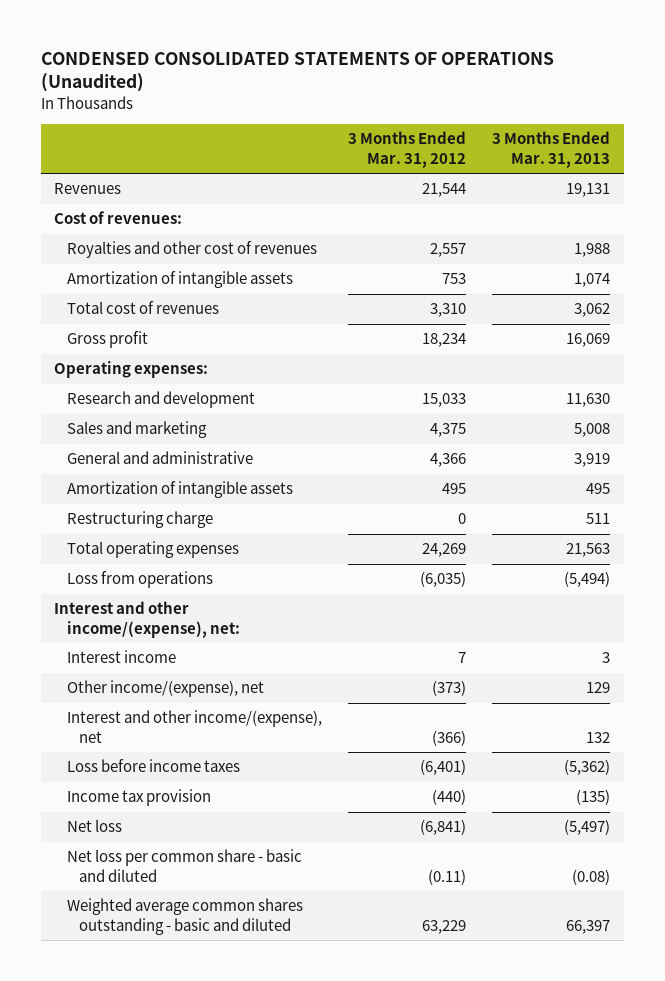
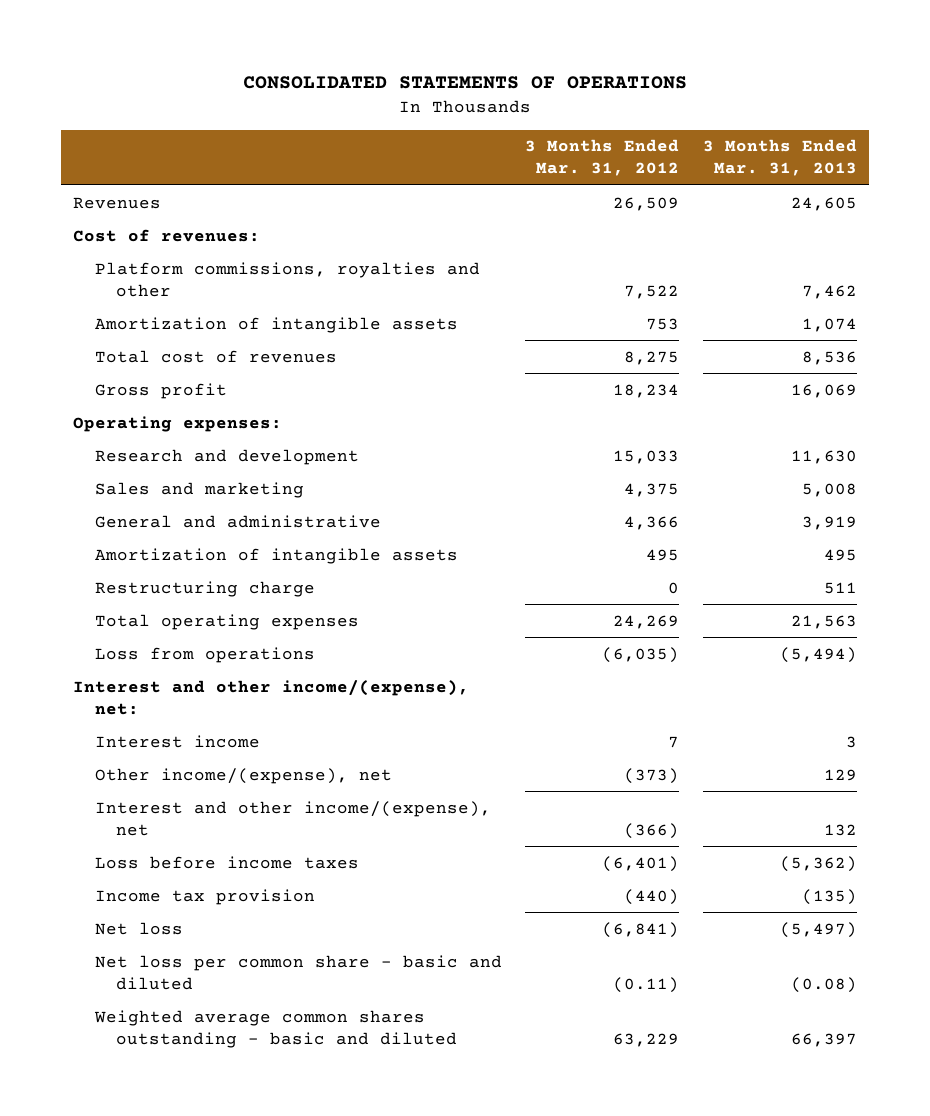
- CONDENSED CONSOLIDATED STATEMENTS OF OPERATIONS (Unaudited)
+ CONSOLIDATED STATEMENTS OF OPERATIONS
- Revenues | 21,544 | 19,131
+ Revenues | 26,509 | 24,605
- Royalties and other cost of revenues | 2,557 | 1,988
+ Platform commissions, royalties and other | 7,522 | 7,462
- Total cost of revenues | 3,310 | 3,062
+ Total cost of revenues | 8,275 | 8,536

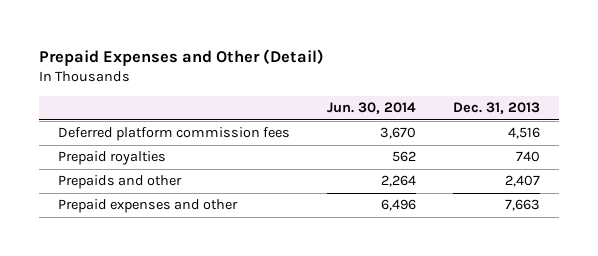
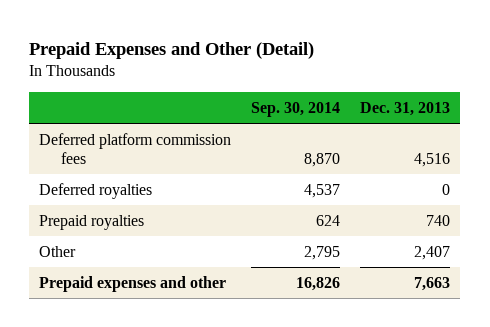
- | Jun. 30, 2014 | Dec. 31, 2013
+ | Sep. 30, 2014 | Dec. 31, 2013
+ Deferred royalties | 4,537 | 0
- Prepaids and other | 2,264 | 2,407
+ Other | 2,795 | 2,407

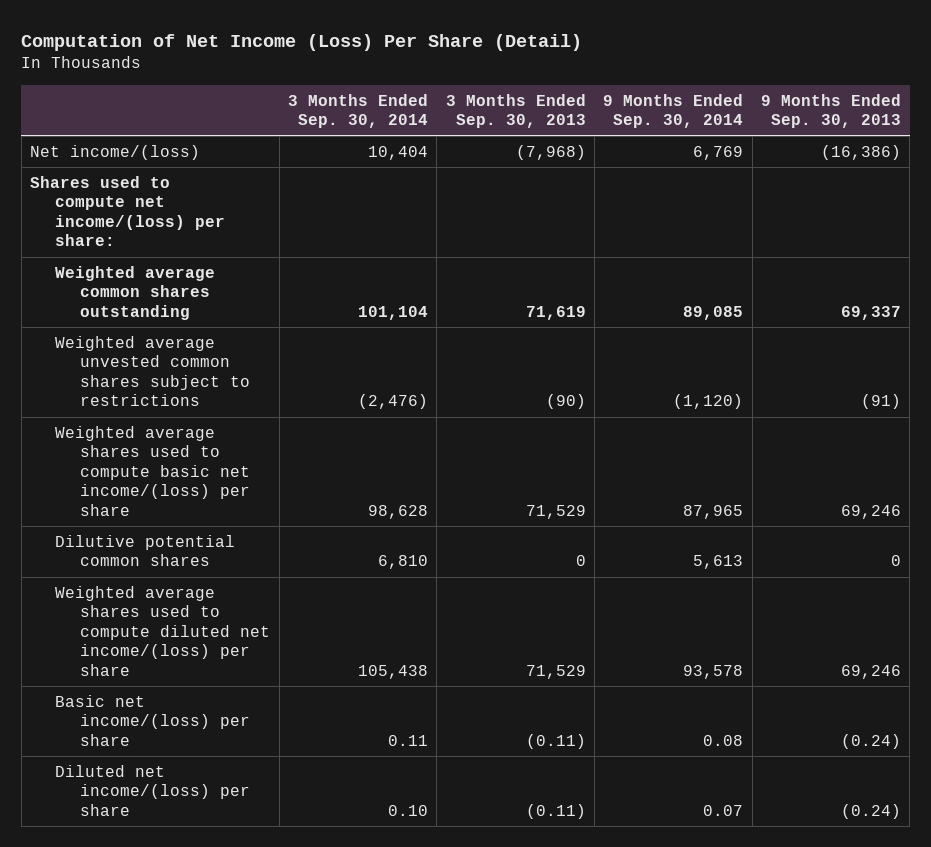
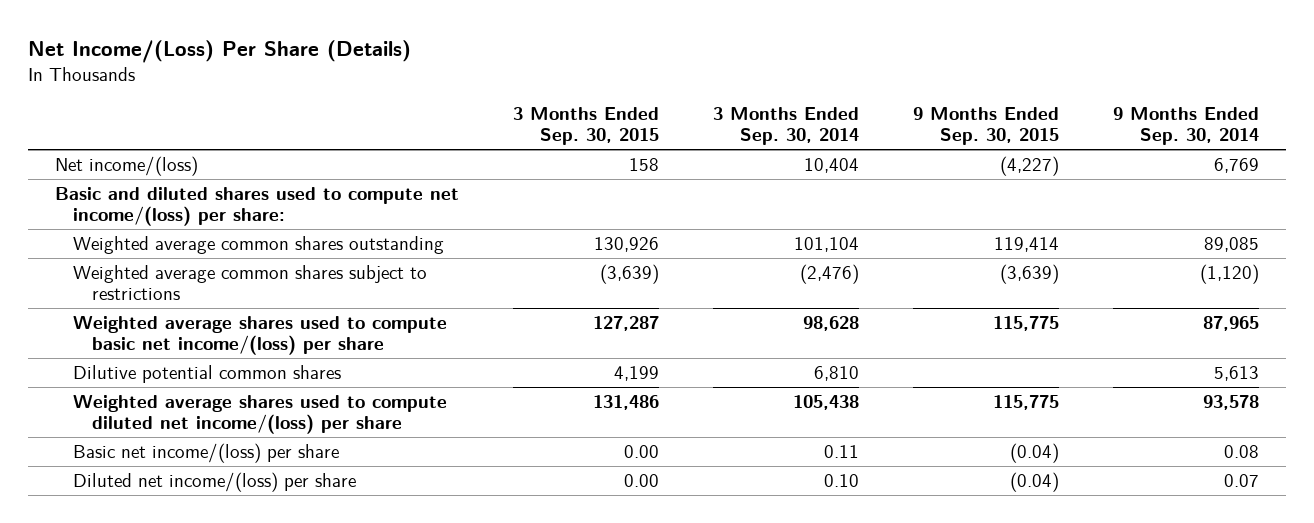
- Computation of Net Income (Loss) Per Share (Detail)
+ Net Income/(Loss) Per Share (Details)
- | 3 Months Ended Sep. 30, 2014 | 3 Months Ended Sep. 30, 2013 | 9 Months Ended Sep. 30, 2014 | 9 Months Ended Sep. 30, 2013
+ | 3 Months Ended Sep. 30, 2015 | 3 Months Ended Sep. 30, 2014 | 9 Months Ended Sep. 30, 2015 | 9 Months Ended Sep. 30, 2014
- Shares used to compute net income/(loss) per share:
+ Basic and diluted shares used to compute net income/(loss) per share:
- Weighted average unvested common shares subject to restrictions | (2,476) | (90) | (1,120) | (91)
+ Weighted average common shares subject to restrictions | (3,639) | (2,476) | (3,639) | (1,120)

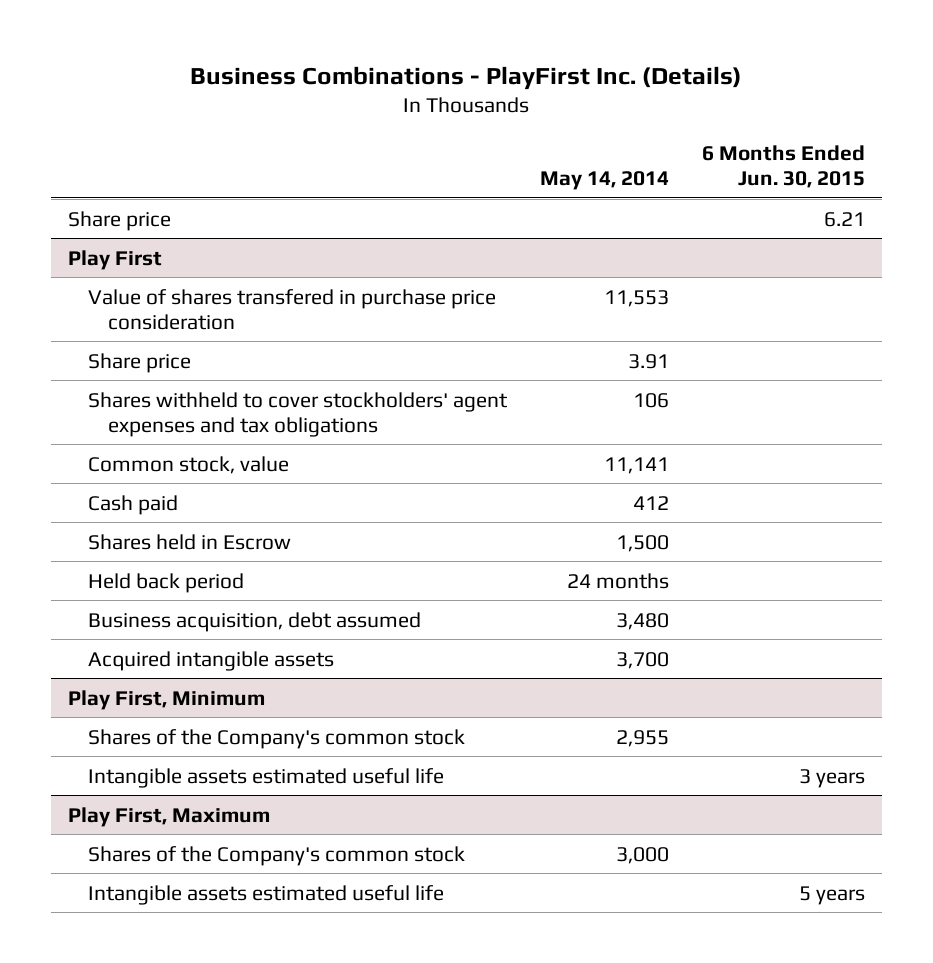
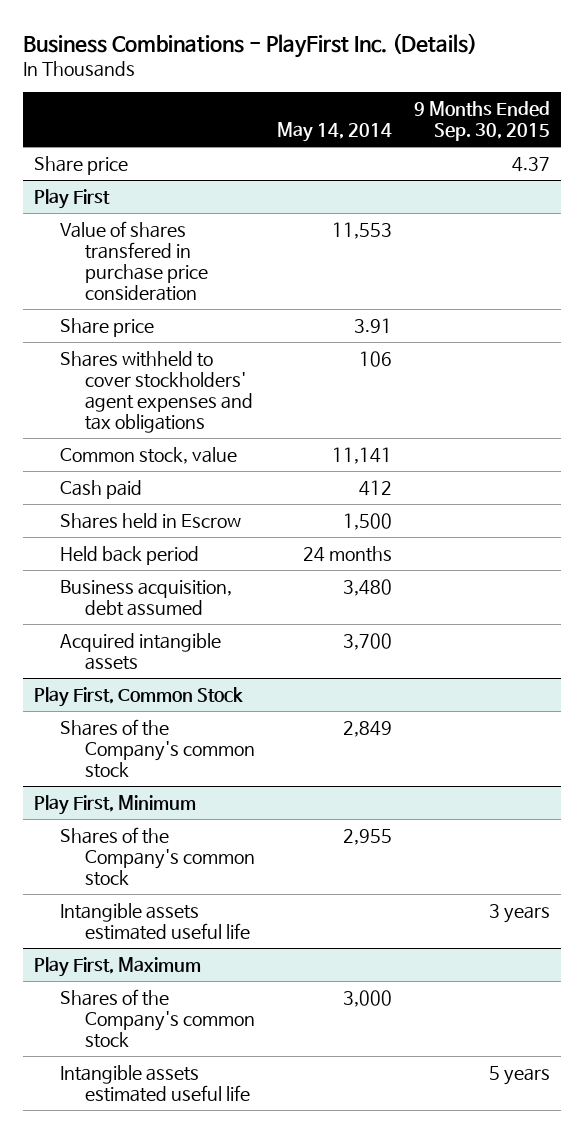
- | May 14, 2014 | 6 Months Ended Jun. 30, 2015
+ | May 14, 2014 | 9 Months Ended Sep. 30, 2015
+ Play First, Common Stock
+ Shares of the Company's common stock | 2,849 |

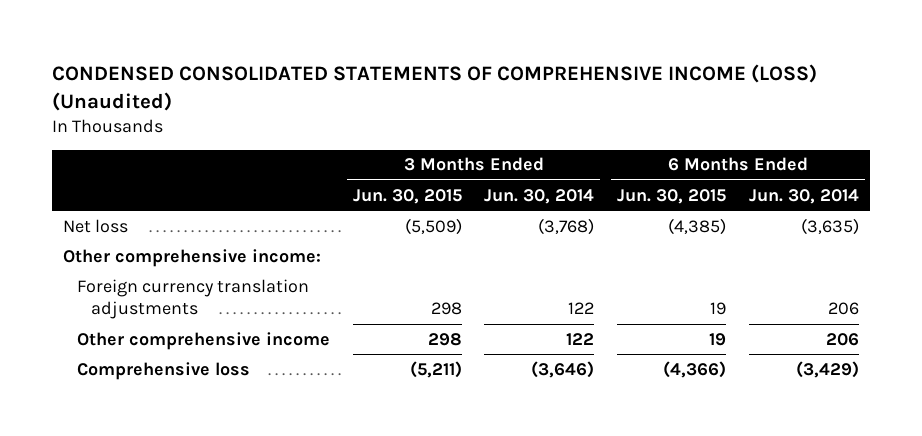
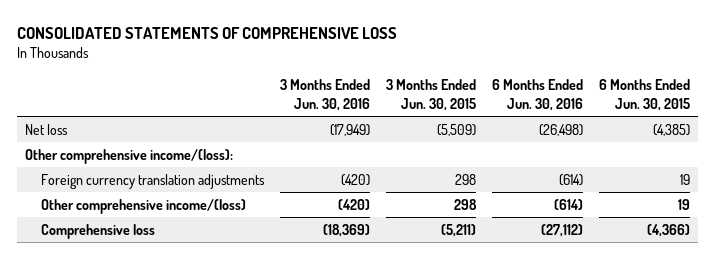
- CONDENSED CONSOLIDATED STATEMENTS OF COMPREHENSIVE INCOME (LOSS) (Unaudited)
+ CONSOLIDATED STATEMENTS OF COMPREHENSIVE LOSS
- | 3 Months Ended Jun. 30, 2015 | 3 Months Ended Jun. 30, 2014 | 6 Months Ended Jun. 30, 2015 | 6 Months Ended Jun. 30, 2014
+ | 3 Months Ended Jun. 30, 2016 | 3 Months Ended Jun. 30, 2015 | 6 Months Ended Jun. 30, 2016 | 6 Months Ended Jun. 30, 2015
- Other comprehensive income:
+ Other comprehensive income/(loss):
- Other comprehensive income | 298 | 122 | 19 | 206
+ Other comprehensive income/(loss) | (420) | 298 | (614) | 19

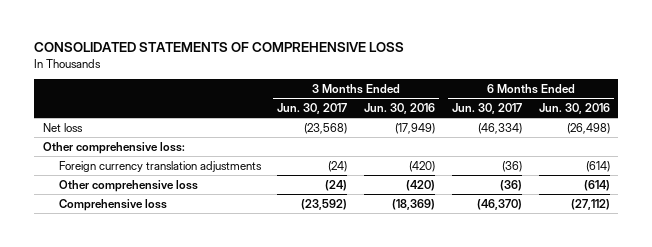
- | 3 Months Ended Jun. 30, 2016 | 3 Months Ended Jun. 30, 2015 | 6 Months Ended Jun. 30, 2016 | 6 Months Ended Jun. 30, 2015
+ | 3 Months Ended Jun. 30, 2017 | 3 Months Ended Jun. 30, 2016 | 6 Months Ended Jun. 30, 2017 | 6 Months Ended Jun. 30, 2016
- Other comprehensive income/(loss):
+ Other comprehensive loss:
- Other comprehensive income/(loss) | (420) | 298 | (614) | 19
+ Other comprehensive loss | (24) | (420) | (36) | (614)

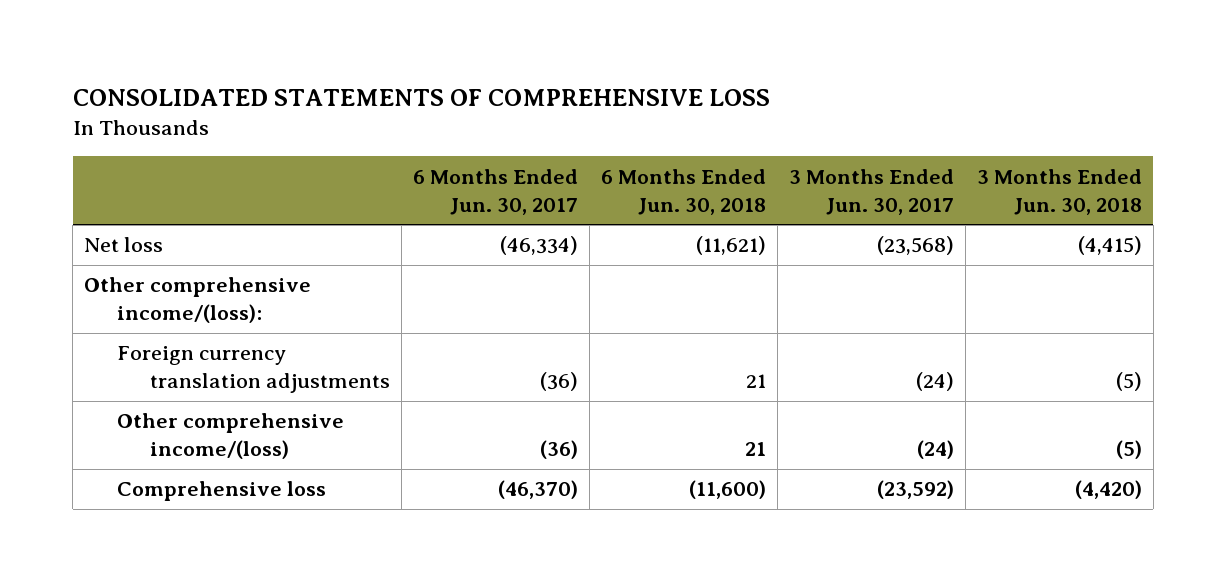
- | 3 Months Ended Jun. 30, 2017 | 3 Months Ended Jun. 30, 2016 | 6 Months Ended Jun. 30, 2017 | 6 Months Ended Jun. 30, 2016
+ | 6 Months Ended Jun. 30, 2017 | 6 Months Ended Jun. 30, 2018 | 3 Months Ended Jun. 30, 2017 | 3 Months Ended Jun. 30, 2018
- Other comprehensive loss:
+ Other comprehensive income/(loss):
- Other comprehensive loss | (24) | (420) | (36) | (614)
+ Other comprehensive income/(loss) | (36) | 21 | (24) | (5)

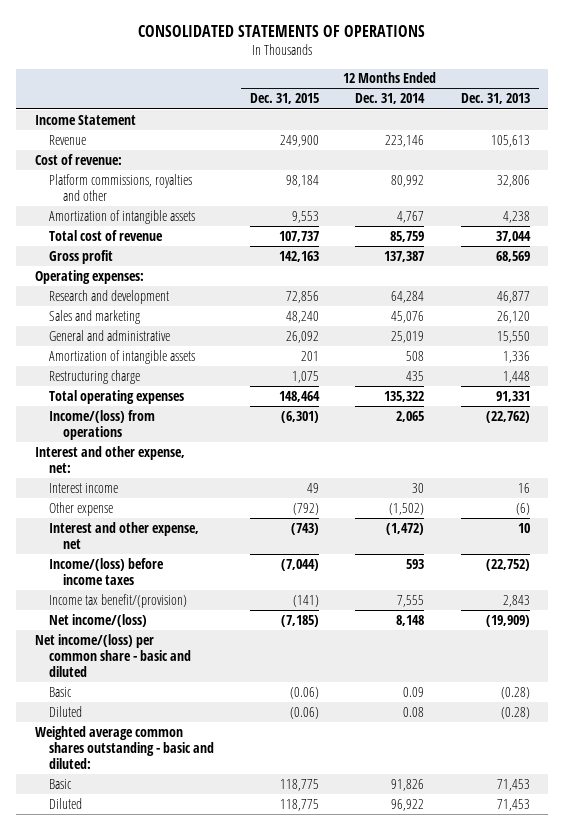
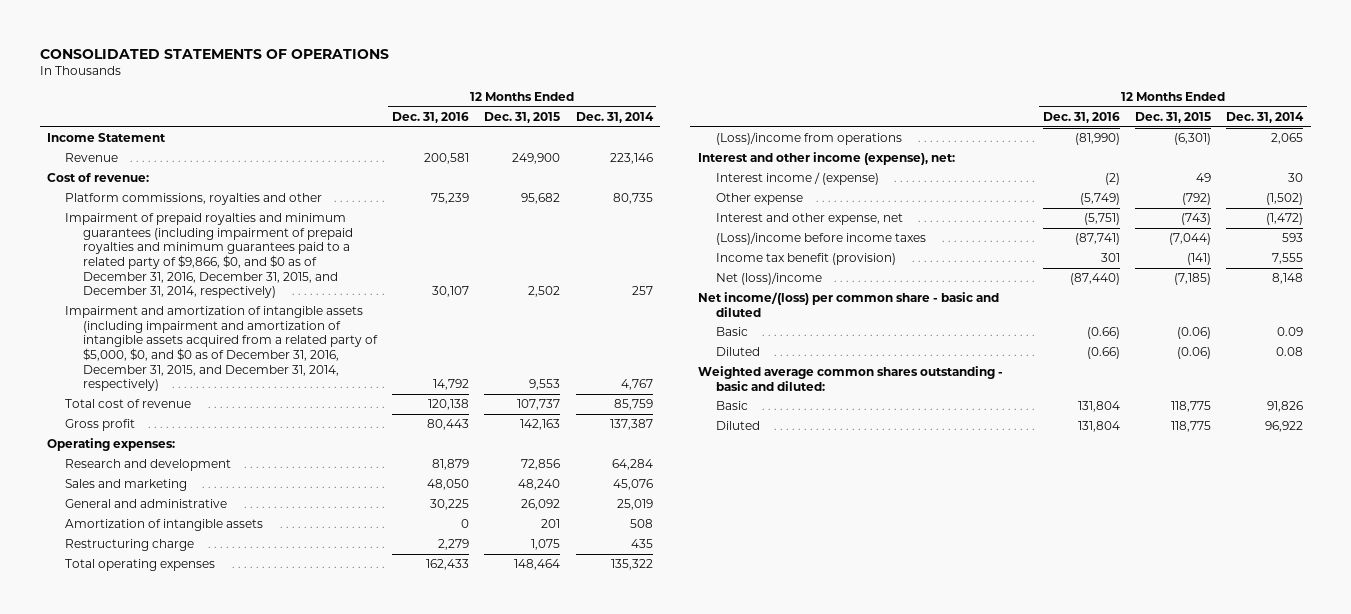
- | 12 Months Ended Dec. 31, 2015 | 12 Months Ended Dec. 31, 2014 | 12 Months Ended Dec. 31, 2013
+ | 12 Months Ended Dec. 31, 2016 | 12 Months Ended Dec. 31, 2015 | 12 Months Ended Dec. 31, 2014
- Platform commissions, royalties and other | 98,184 | 80,992 | 32,806
- Amortization of intangible assets | 9,553 | 4,767 | 4,238
+ Platform commissions, royalties and other | 75,239 | 95,682 | 80,735
+ Impairment of prepaid royalties and minimum guarantees (including impairment of prepaid royalties and minimum guarantees paid to a related party of $9,866, $0, and $0 as of December 31, 2016, December 31, 2015, and December 31, 2014, respectively) | 30,107 | 2,502 | 257
+ Impairment and amortization of intangible assets (including impairment and amortization of intangible assets acquired from a related party of $5,000, $0, and $0 as of December 31, 2016, December 31, 2015, and December 31, 2014, respectively) | 14,792 | 9,553 | 4,767
- Income/(loss) from operations | (6,301) | 2,065 | (22,762)
- Interest and other expense, net:
- Interest income | 49 | 30 | 16
+ (Loss)/income from operations | (81,990) | (6,301) | 2,065
+ Interest and other income (expense), net:
+ Interest income / (expense) | (2) | 49 | 30
- Income/(loss) before income taxes | (7,044) | 593 | (22,752)
- Income tax benefit/(provision) | (141) | 7,555 | 2,843
- Net income/(loss) | (7,185) | 8,148 | (19,909)
+ (Loss)/income before income taxes | (87,741) | (7,044) | 593
+ Income tax benefit (provision) | 301 | (141) | 7,555
+ Net (loss)/income | (87,440) | (7,185) | 8,148

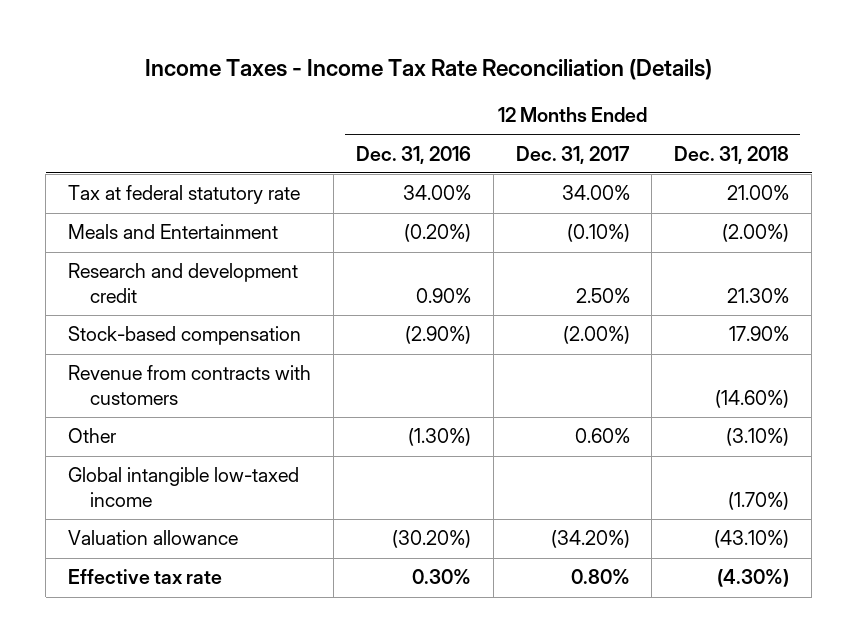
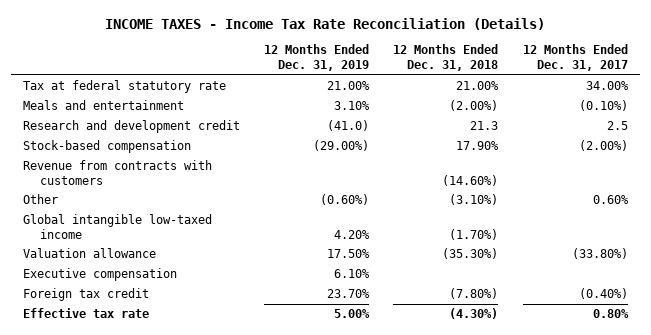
- Income Taxes - Income Tax Rate Reconciliation (Details)
+ INCOME TAXES - Income Tax Rate Reconciliation (Details)
- | 12 Months Ended Dec. 31, 2016 | 12 Months Ended Dec. 31, 2017 | 12 Months Ended Dec. 31, 2018
+ | 12 Months Ended Dec. 31, 2019 | 12 Months Ended Dec. 31, 2018 | 12 Months Ended Dec. 31, 2017
- Meals and Entertainment | (0.20%) | (0.10%) | (2.00%)
- Research and development credit | 0.90% | 2.50% | 21.30%
+ Meals and entertainment | 3.10% | (2.00%) | (0.10%)
+ Research and development credit | (41.0) | 21.3 | 2.5
- Valuation allowance | (30.20%) | (34.20%) | (43.10%)
+ Valuation allowance | 17.50% | (35.30%) | (33.80%)
+ Executive compensation | 6.10% | |
+ Foreign tax credit | 23.70% | (7.80%) | (0.40%)

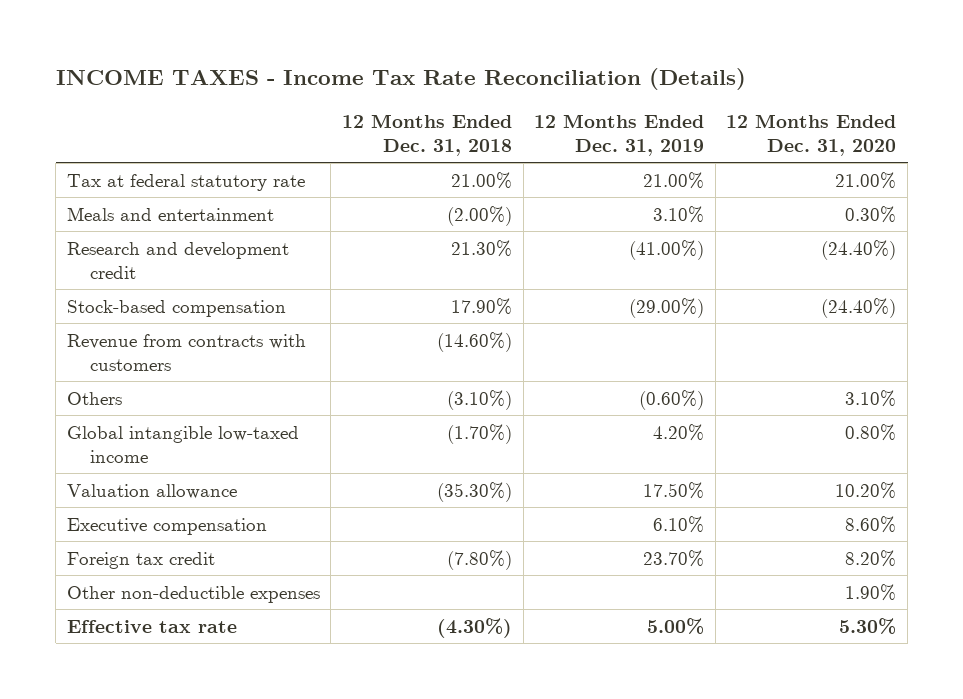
- | 12 Months Ended Dec. 31, 2019 | 12 Months Ended Dec. 31, 2018 | 12 Months Ended Dec. 31, 2017
+ | 12 Months Ended Dec. 31, 2018 | 12 Months Ended Dec. 31, 2019 | 12 Months Ended Dec. 31, 2020
- Research and development credit | (41.0) | 21.3 | 2.5
+ Research and development credit | 21.30% | (41.00%) | (24.40%)
- Other | (0.60%) | (3.10%) | 0.60%
+ Others | (3.10%) | (0.60%) | 3.10%
+ Other non-deductible expenses | | | 1.90%

